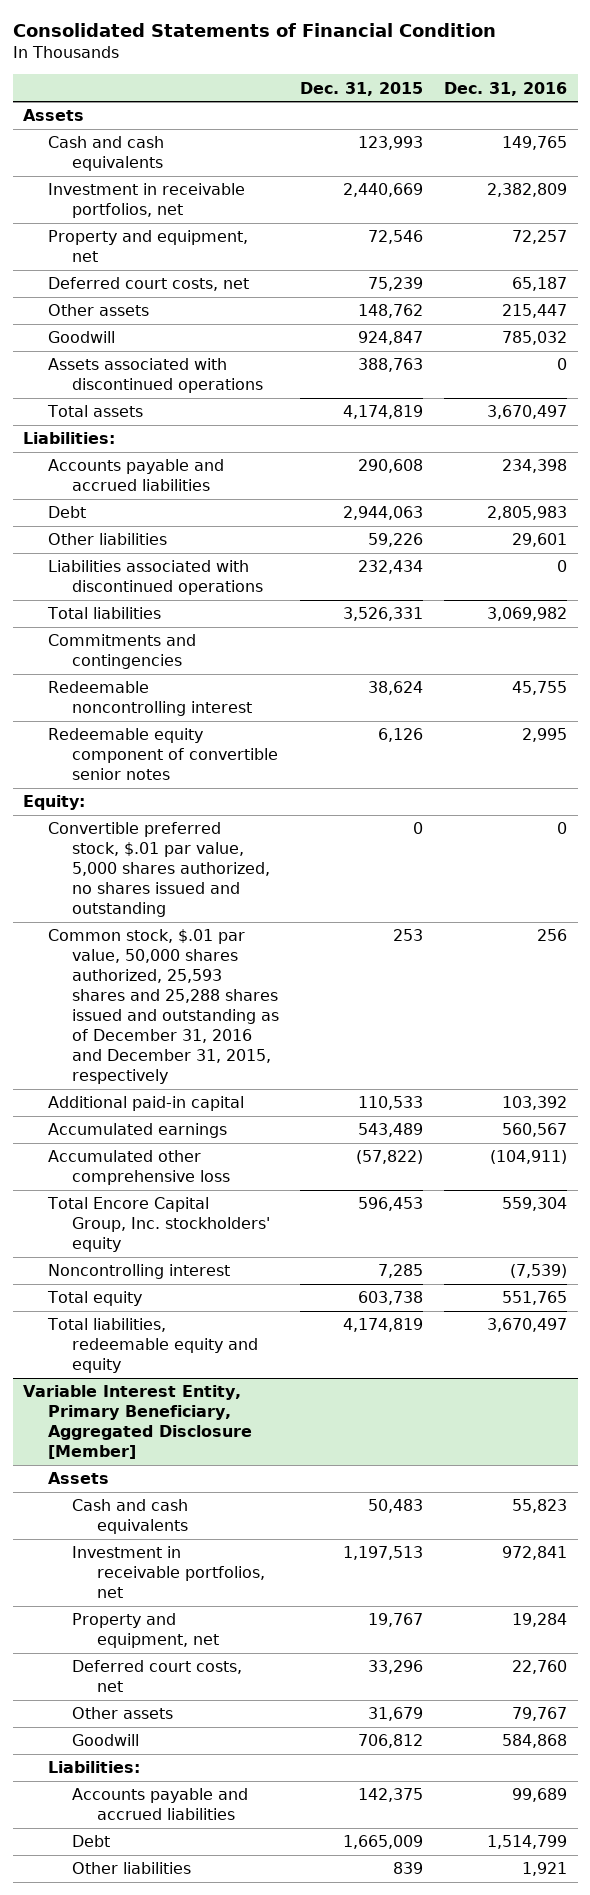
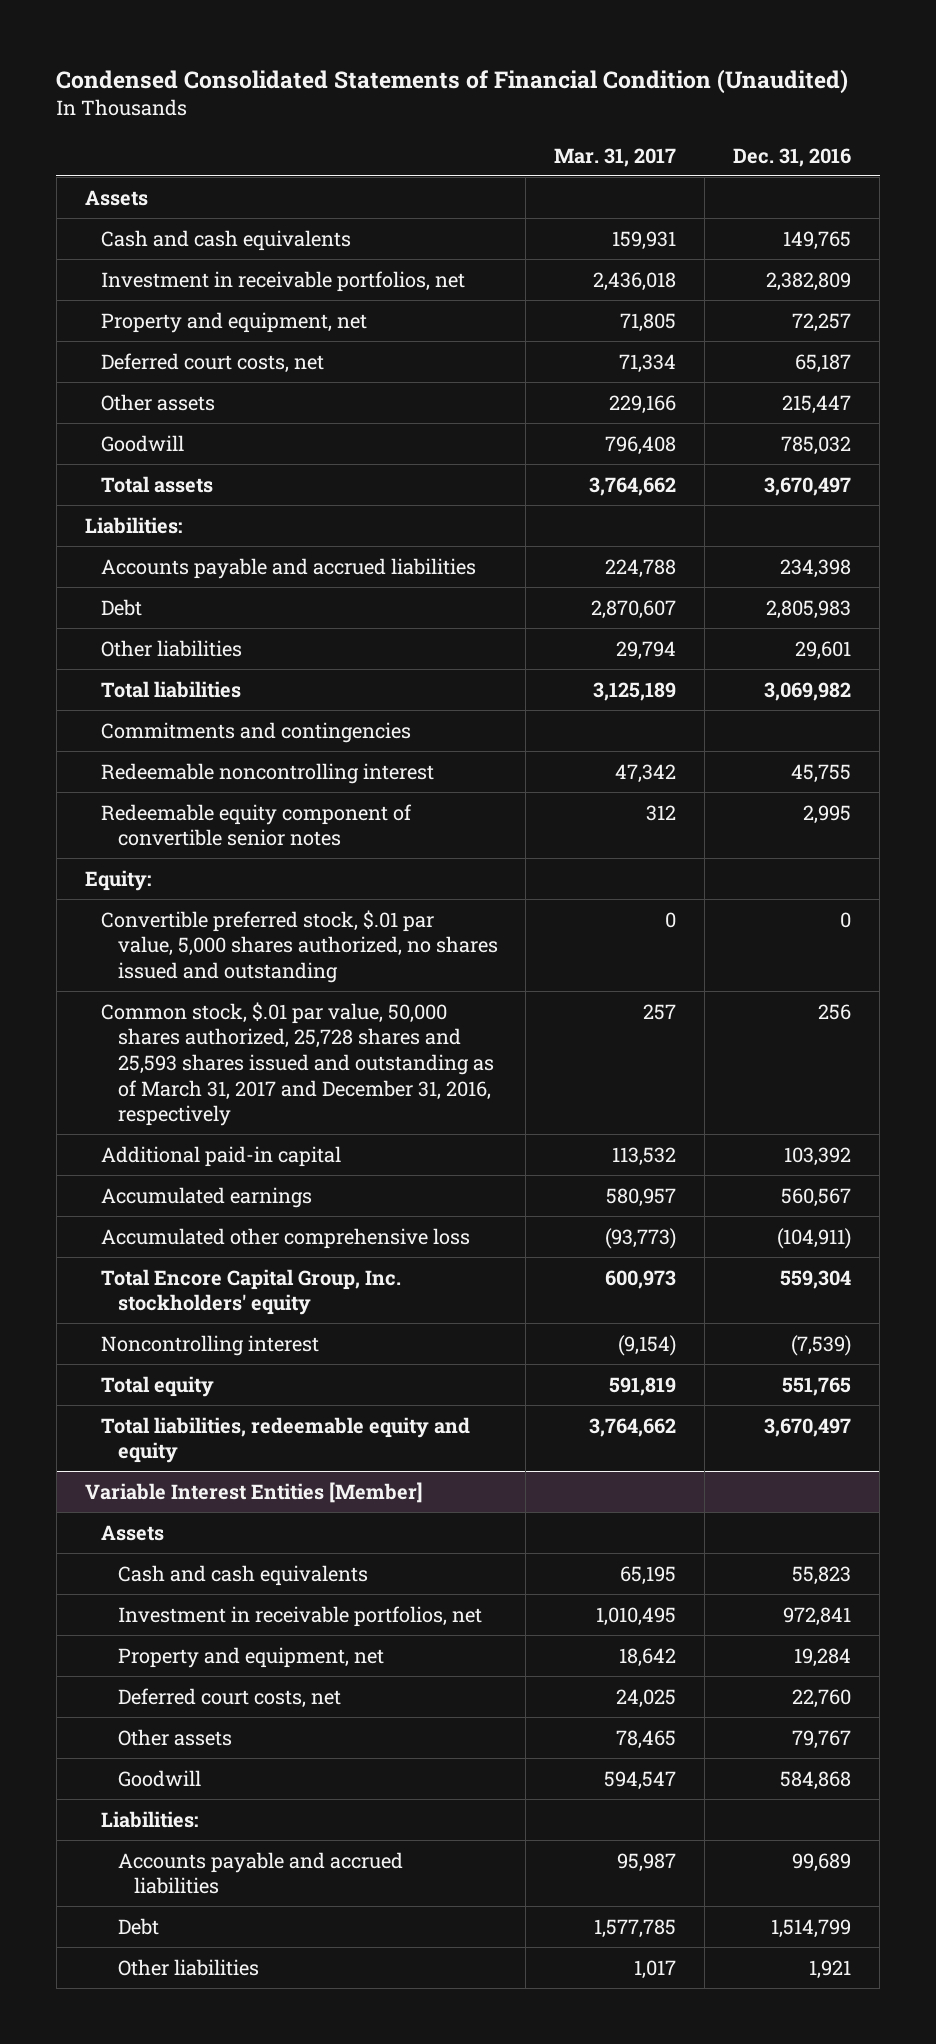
- Consolidated Statements of Financial Condition
+ Condensed Consolidated Statements of Financial Condition (Unaudited)
- | Dec. 31, 2015 | Dec. 31, 2016
+ | Mar. 31, 2017 | Dec. 31, 2016
- Assets associated with discontinued operations | 388,763 | 0
- Liabilities associated with discontinued operations | 232,434 | 0
- Common stock, $.01 par value, 50,000 shares authorized, 25,593 shares and 25,288 shares issued and outstanding as of December 31, 2016 and December 31, 2015, respectively | 253 | 256
+ Common stock, $.01 par value, 50,000 shares authorized, 25,728 shares and 25,593 shares issued and outstanding as of March 31, 2017 and December 31, 2016, respectively | 257 | 256
- Variable Interest Entity, Primary Beneficiary, Aggregated Disclosure [Member]
+ Variable Interest Entities [Member]

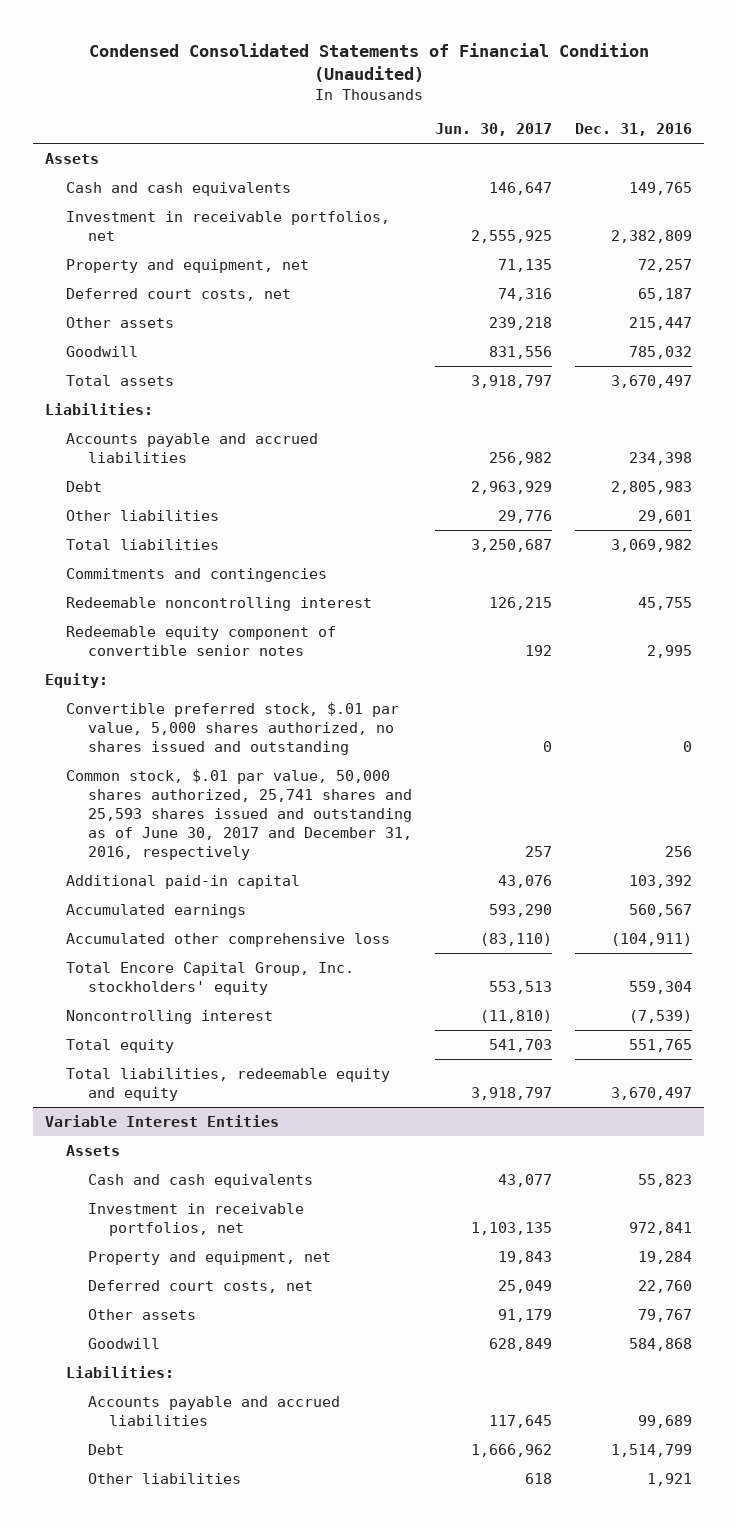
- | Mar. 31, 2017 | Dec. 31, 2016
+ | Jun. 30, 2017 | Dec. 31, 2016
- Common stock, $.01 par value, 50,000 shares authorized, 25,728 shares and 25,593 shares issued and outstanding as of March 31, 2017 and December 31, 2016, respectively | 257 | 256
+ Common stock, $.01 par value, 50,000 shares authorized, 25,741 shares and 25,593 shares issued and outstanding as of June 30, 2017 and December 31, 2016, respectively | 257 | 256
- Variable Interest Entities [Member]
+ Variable Interest Entities

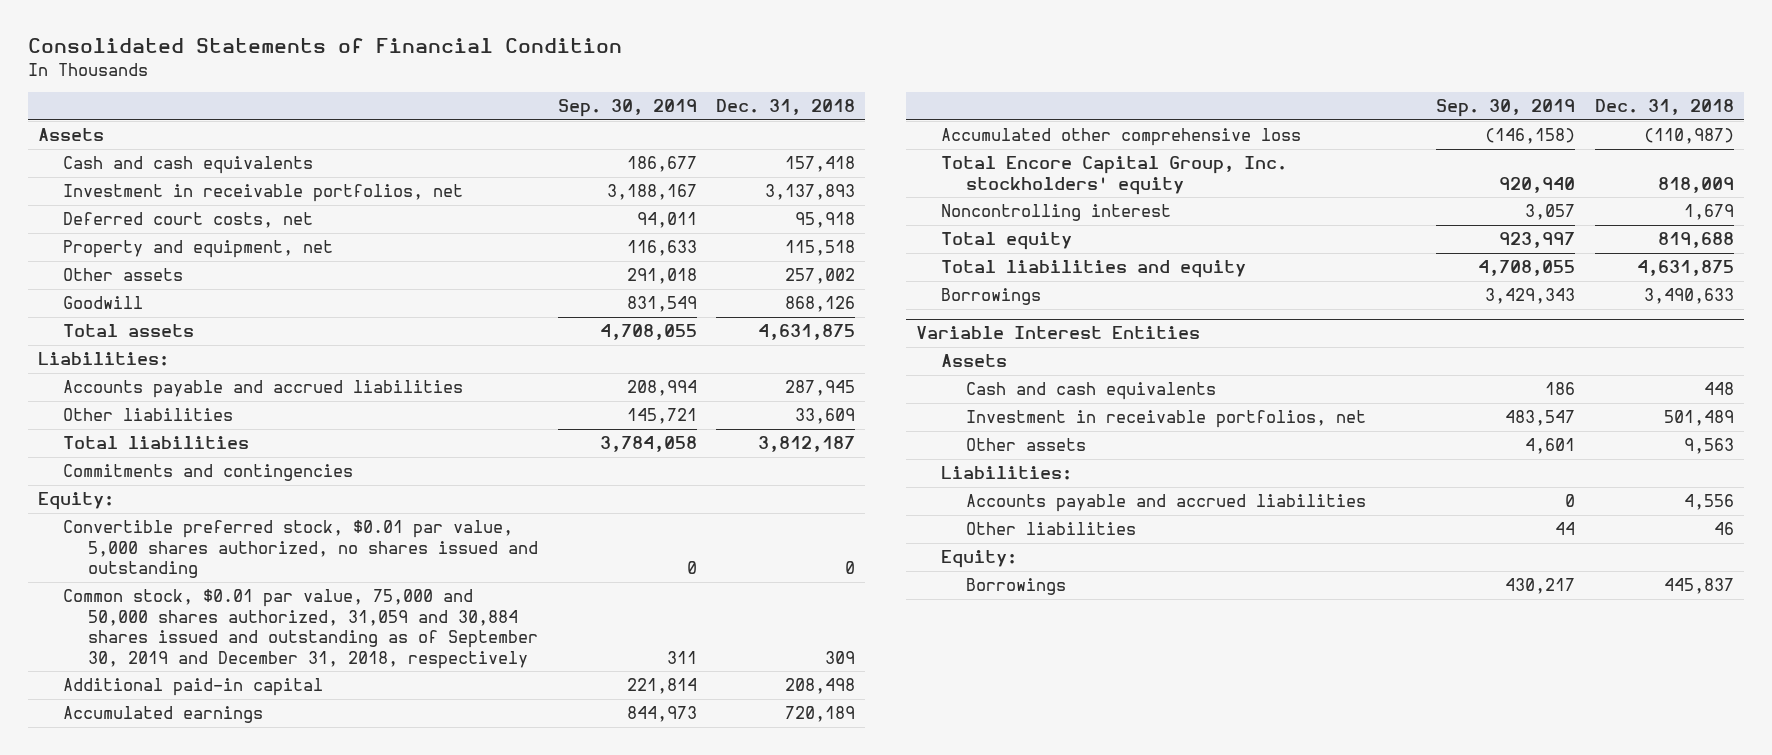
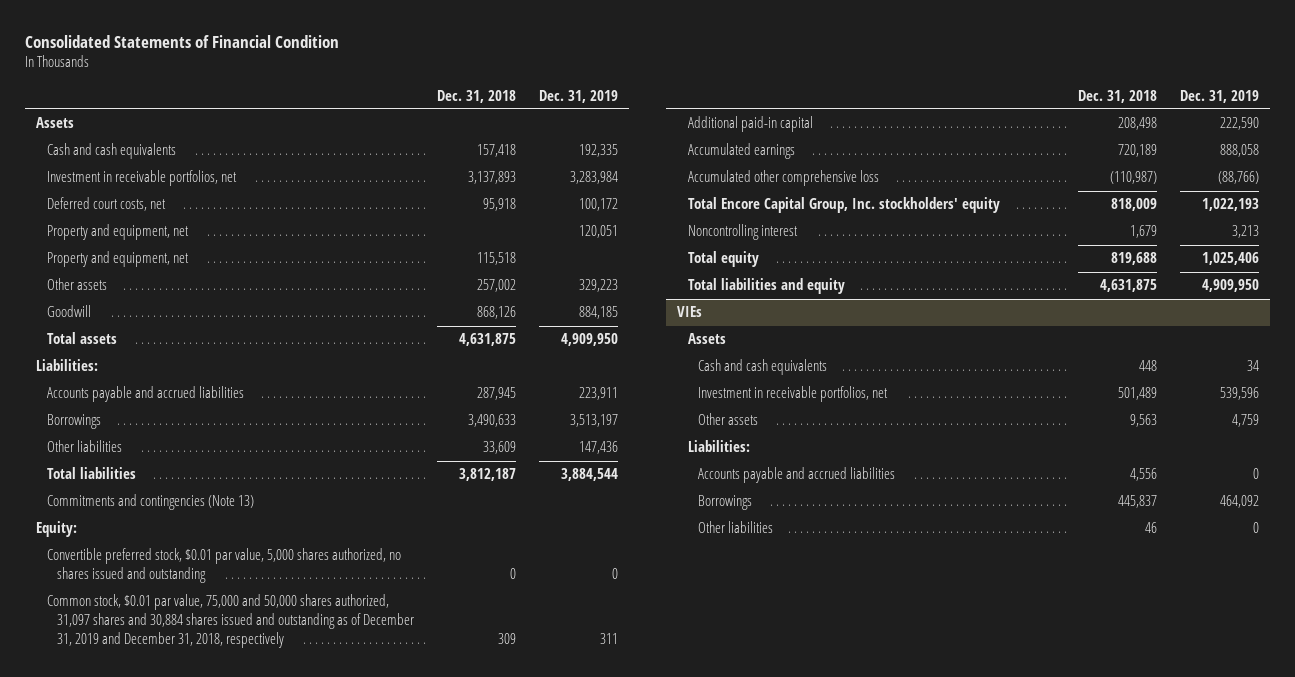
- | Sep. 30, 2019 | Dec. 31, 2018
+ | Dec. 31, 2018 | Dec. 31, 2019
+ Property and equipment, net | | 120,051
moved up: Borrowings | 3,490,633 | 3,513,197
- Commitments and contingencies
+ Commitments and contingencies (Note 13)
- Common stock, $0.01 par value, 75,000 and 50,000 shares authorized, 31,059 and 30,884 shares issued and outstanding as of September 30, 2019 and December 31, 2018, respectively | 311 | 309
+ Common stock, $0.01 par value, 75,000 and 50,000 shares authorized, 31,097 shares and 30,884 shares issued and outstanding as of December 31, 2019 and December 31, 2018, respectively | 309 | 311
- Variable Interest Entities
+ VIEs
- Other liabilities | 44 | 46
- Equity:
+ Other liabilities | 46 | 0

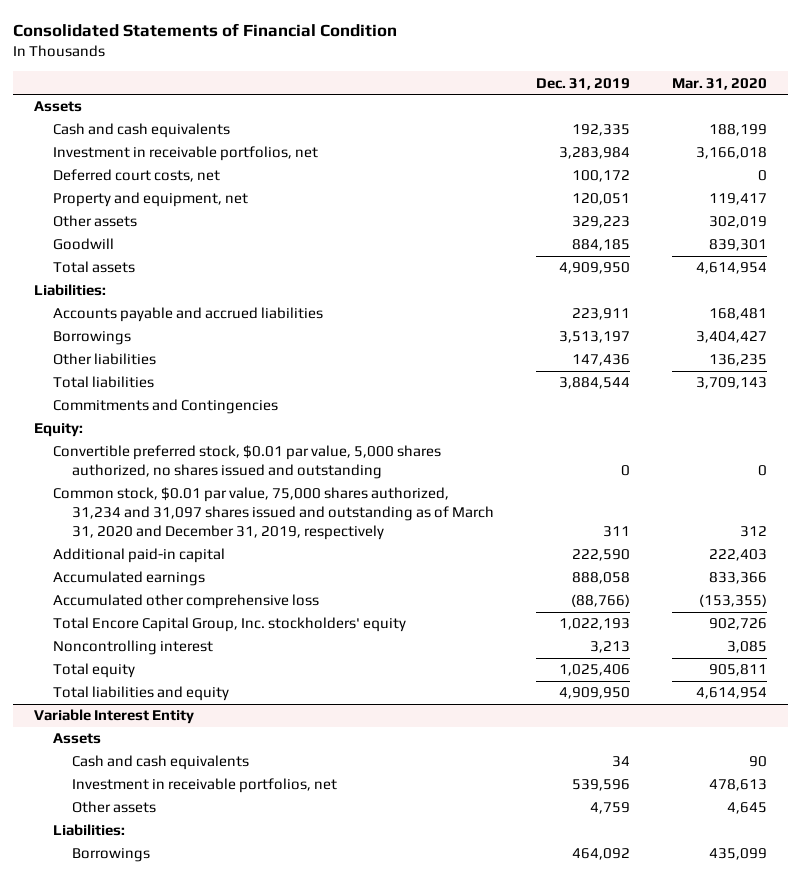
- | Dec. 31, 2018 | Dec. 31, 2019
+ | Dec. 31, 2019 | Mar. 31, 2020
- Property and equipment, net | 115,518 |
- Commitments and contingencies (Note 13)
+ Commitments and Contingencies
- Common stock, $0.01 par value, 75,000 and 50,000 shares authorized, 31,097 shares and 30,884 shares issued and outstanding as of December 31, 2019 and December 31, 2018, respectively | 309 | 311
+ Common stock, $0.01 par value, 75,000 shares authorized, 31,234 and 31,097 shares issued and outstanding as of March 31, 2020 and December 31, 2019, respectively | 311 | 312
- VIEs
+ Variable Interest Entity
- Accounts payable and accrued liabilities | 4,556 | 0
- Other liabilities | 46 | 0

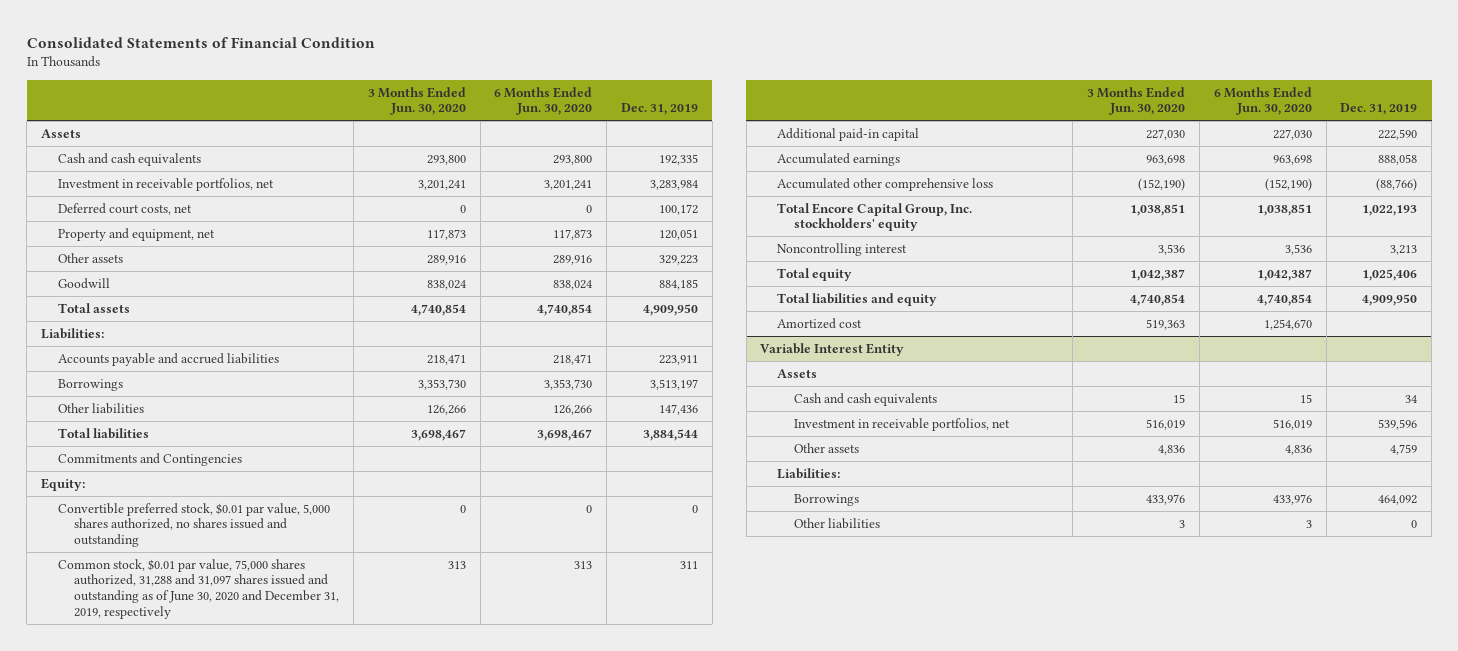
- | Dec. 31, 2019 | Mar. 31, 2020
+ | 3 Months Ended Jun. 30, 2020 | 6 Months Ended Jun. 30, 2020 | Dec. 31, 2019
- Common stock, $0.01 par value, 75,000 shares authorized, 31,234 and 31,097 shares issued and outstanding as of March 31, 2020 and December 31, 2019, respectively | 311 | 312
+ Common stock, $0.01 par value, 75,000 shares authorized, 31,288 and 31,097 shares issued and outstanding as of June 30, 2020 and December 31, 2019, respectively | 313 | 313 | 311
+ Amortized cost | 519,363 | 1,254,670 |
@ Variable Interest Entity
+ Other liabilities | 3 | 3 | 0

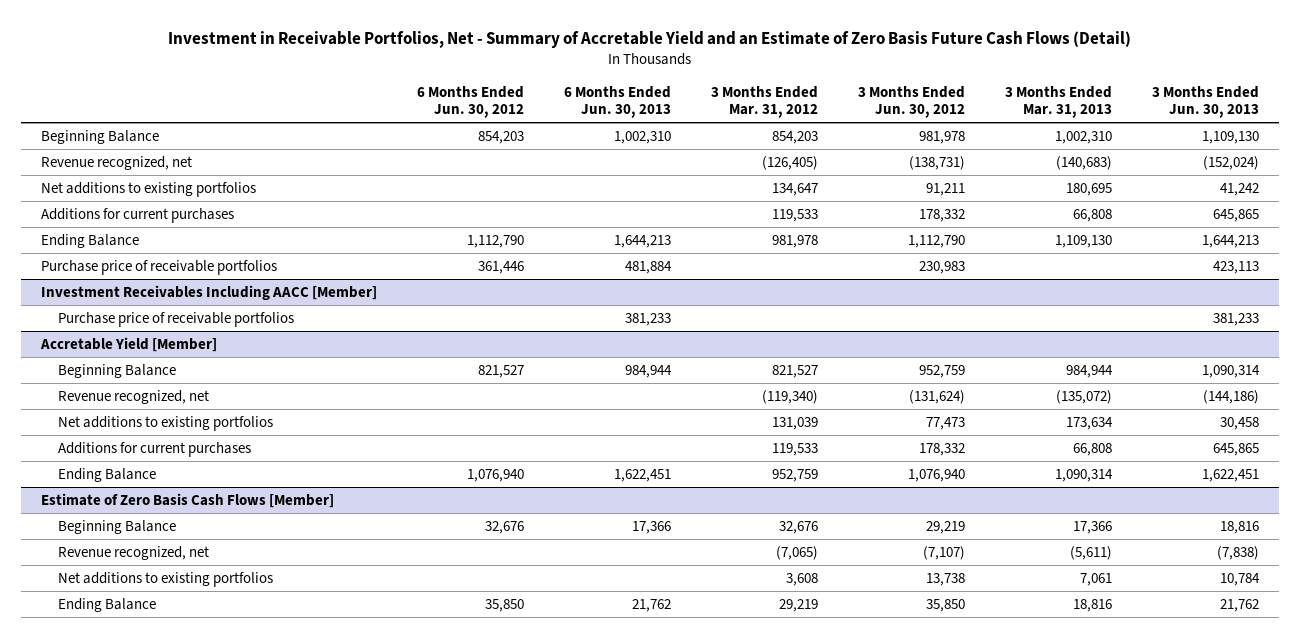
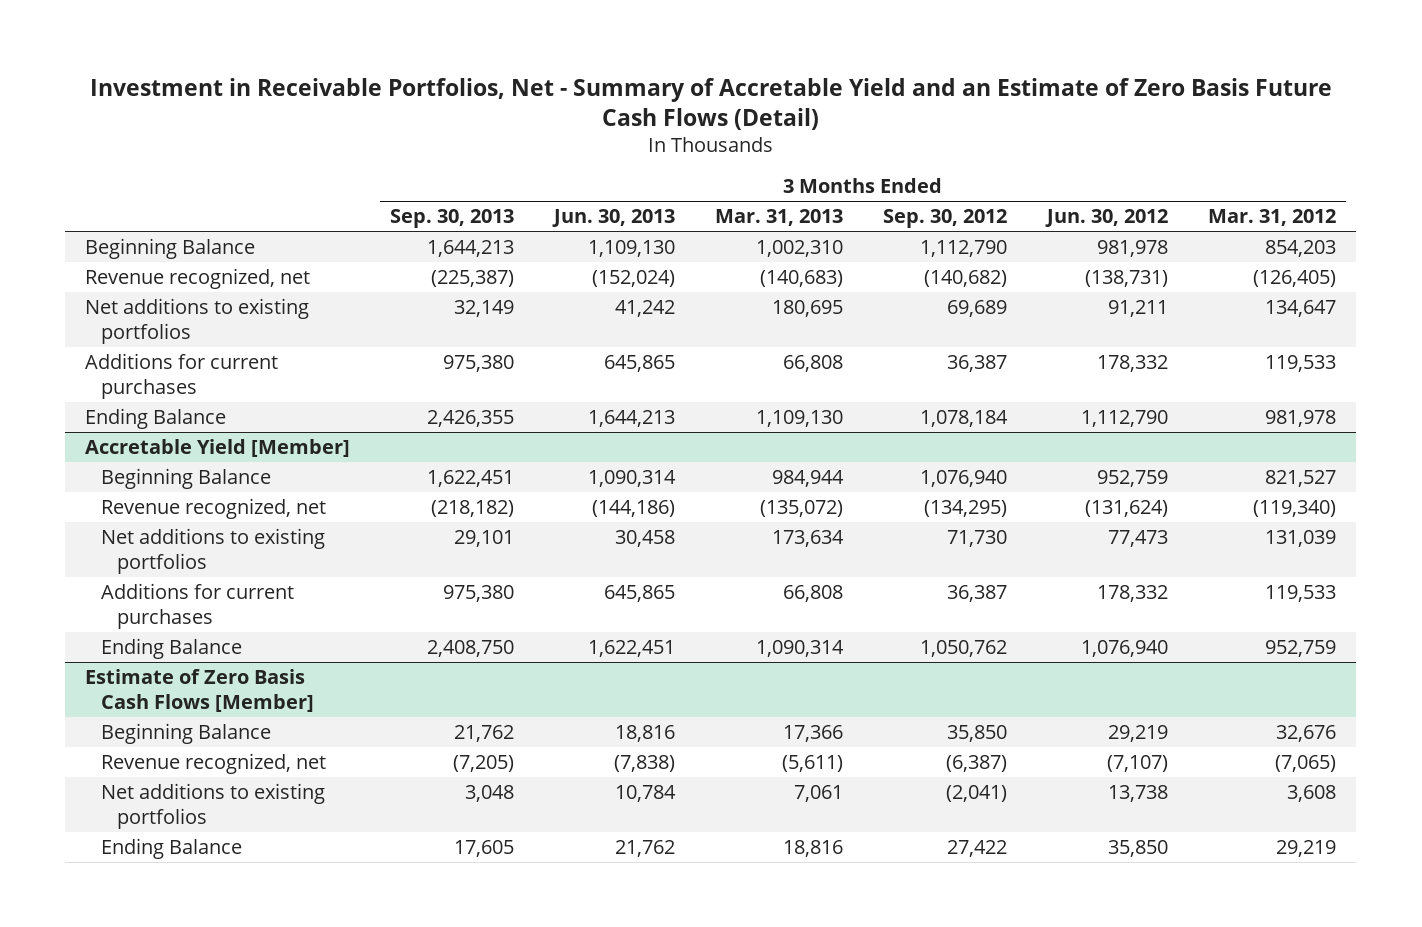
- | 6 Months Ended Jun. 30, 2012 | 6 Months Ended Jun. 30, 2013 | 3 Months Ended Mar. 31, 2012 | 3 Months Ended Jun. 30, 2012 | 3 Months Ended Mar. 31, 2013 | 3 Months Ended Jun. 30, 2013
+ | 3 Months Ended Sep. 30, 2013 | 3 Months Ended Jun. 30, 2013 | 3 Months Ended Mar. 31, 2013 | 3 Months Ended Sep. 30, 2012 | 3 Months Ended Jun. 30, 2012 | 3 Months Ended Mar. 31, 2012
- Purchase price of receivable portfolios | 361,446 | 481,884 | | 230,983 | | 423,113
- Investment Receivables Including AACC [Member]
- Purchase price of receivable portfolios | | 381,233 | | | | 381,233

